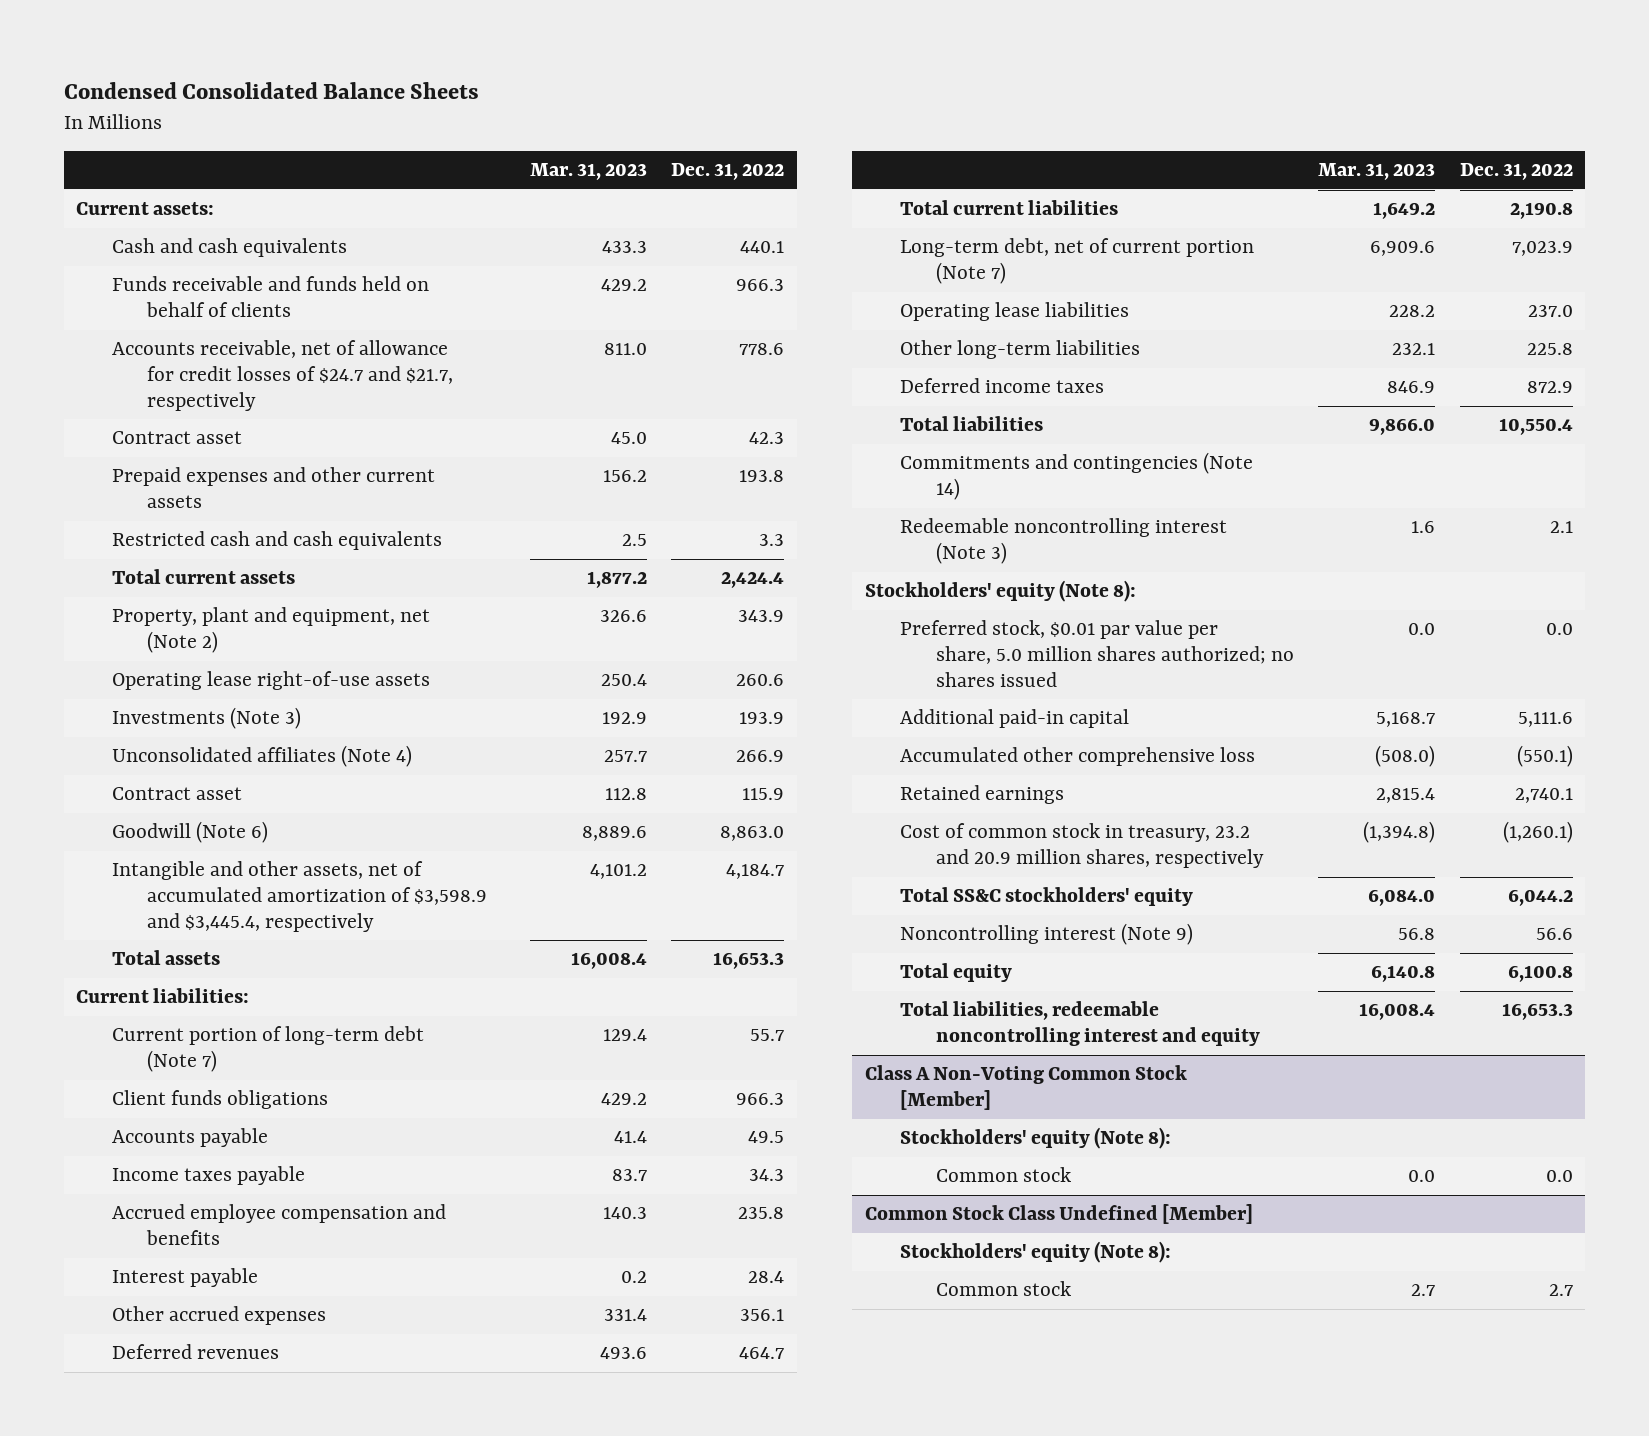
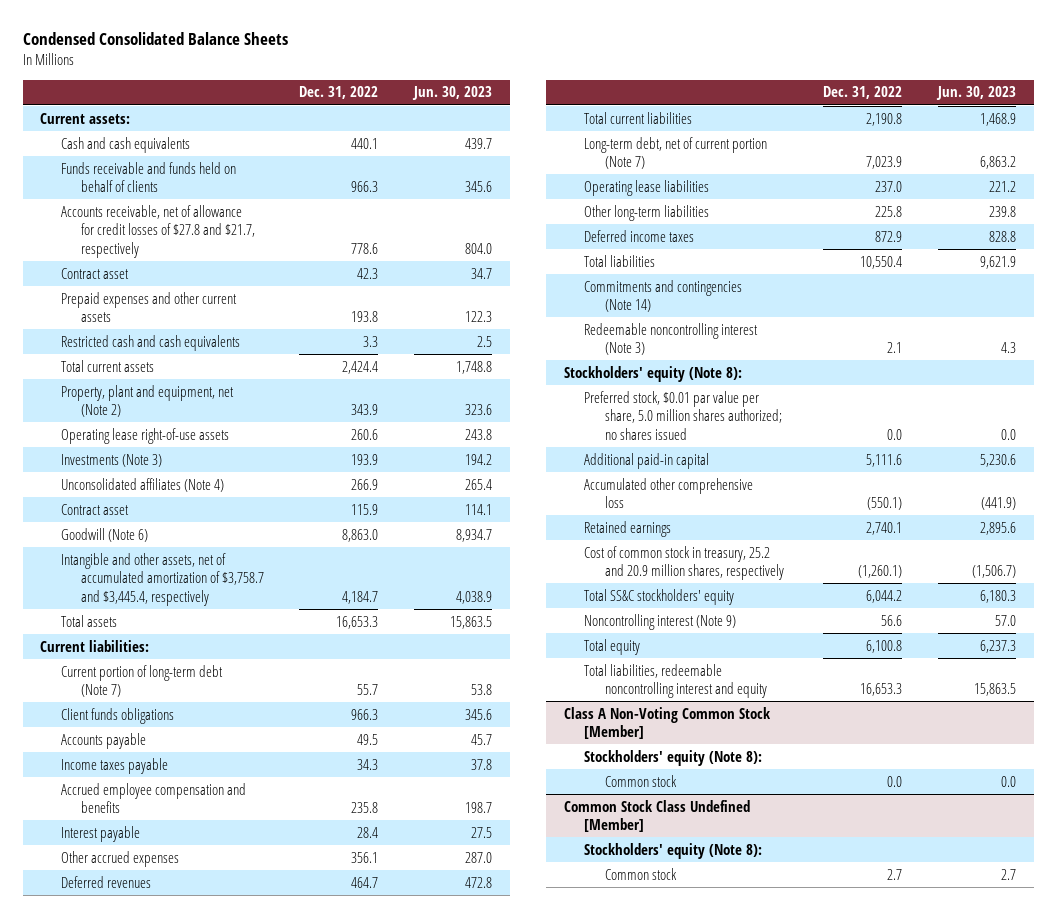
- | Mar. 31, 2023 | Dec. 31, 2022
+ | Dec. 31, 2022 | Jun. 30, 2023
- Accounts receivable, net of allowance for credit losses of $24.7 and $21.7, respectively | 811.0 | 778.6
+ Accounts receivable, net of allowance for credit losses of $27.8 and $21.7, respectively | 778.6 | 804.0
- Intangible and other assets, net of accumulated amortization of $3,598.9 and $3,445.4, respectively | 4,101.2 | 4,184.7
+ Intangible and other assets, net of accumulated amortization of $3,758.7 and $3,445.4, respectively | 4,184.7 | 4,038.9
- Cost of common stock in treasury, 23.2 and 20.9 million shares, respectively | (1,394.8) | (1,260.1)
+ Cost of common stock in treasury, 25.2 and 20.9 million shares, respectively | (1,260.1) | (1,506.7)

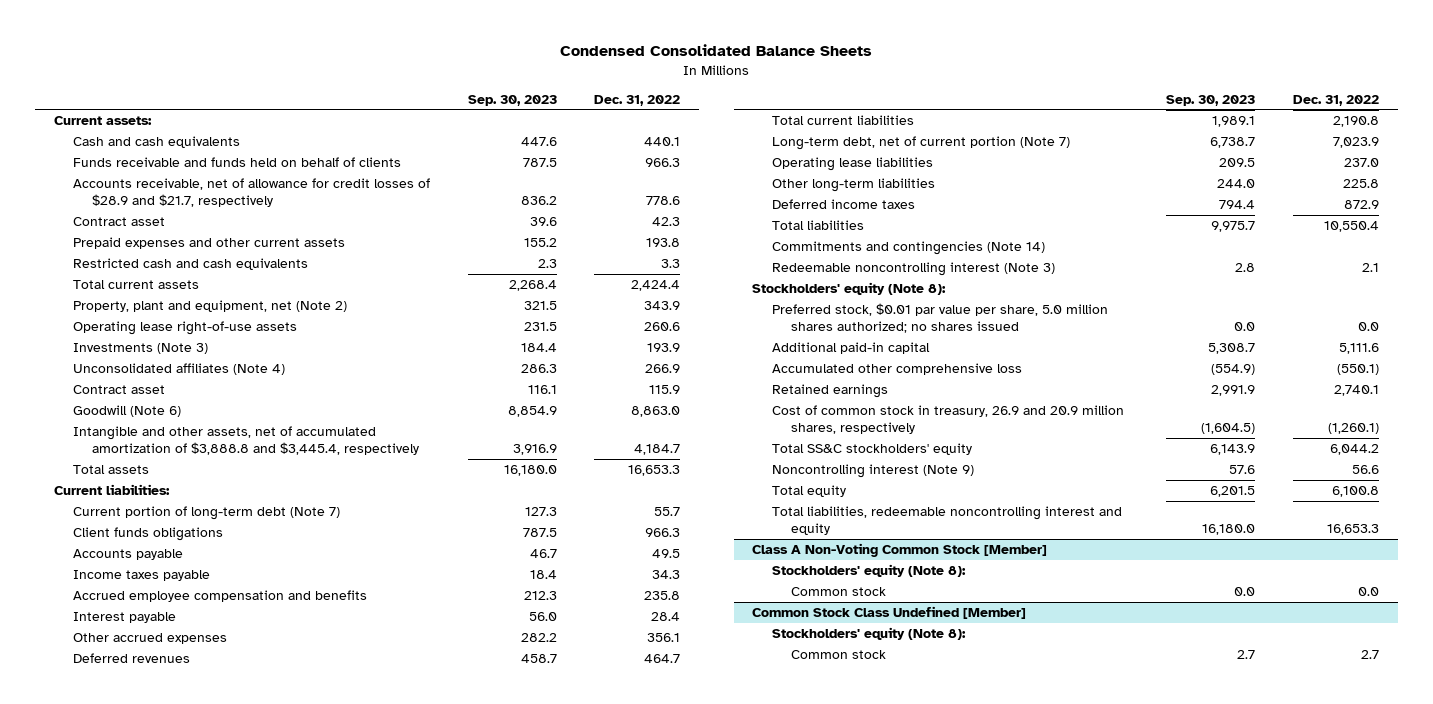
- | Dec. 31, 2022 | Jun. 30, 2023
+ | Sep. 30, 2023 | Dec. 31, 2022
- Accounts receivable, net of allowance for credit losses of $27.8 and $21.7, respectively | 778.6 | 804.0
+ Accounts receivable, net of allowance for credit losses of $28.9 and $21.7, respectively | 836.2 | 778.6
- Intangible and other assets, net of accumulated amortization of $3,758.7 and $3,445.4, respectively | 4,184.7 | 4,038.9
+ Intangible and other assets, net of accumulated amortization of $3,888.8 and $3,445.4, respectively | 3,916.9 | 4,184.7
- Cost of common stock in treasury, 25.2 and 20.9 million shares, respectively | (1,260.1) | (1,506.7)
+ Cost of common stock in treasury, 26.9 and 20.9 million shares, respectively | (1,604.5) | (1,260.1)

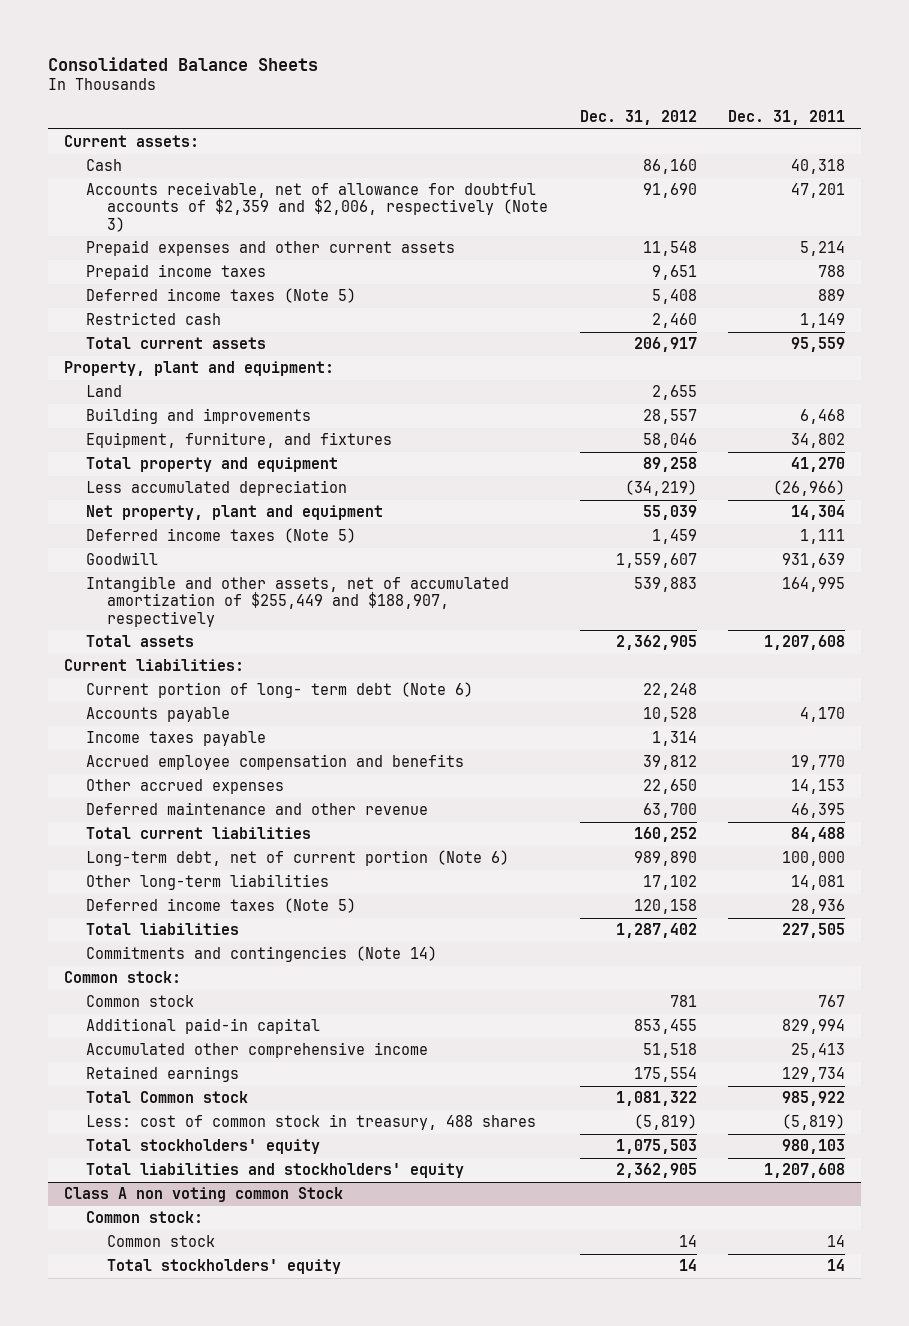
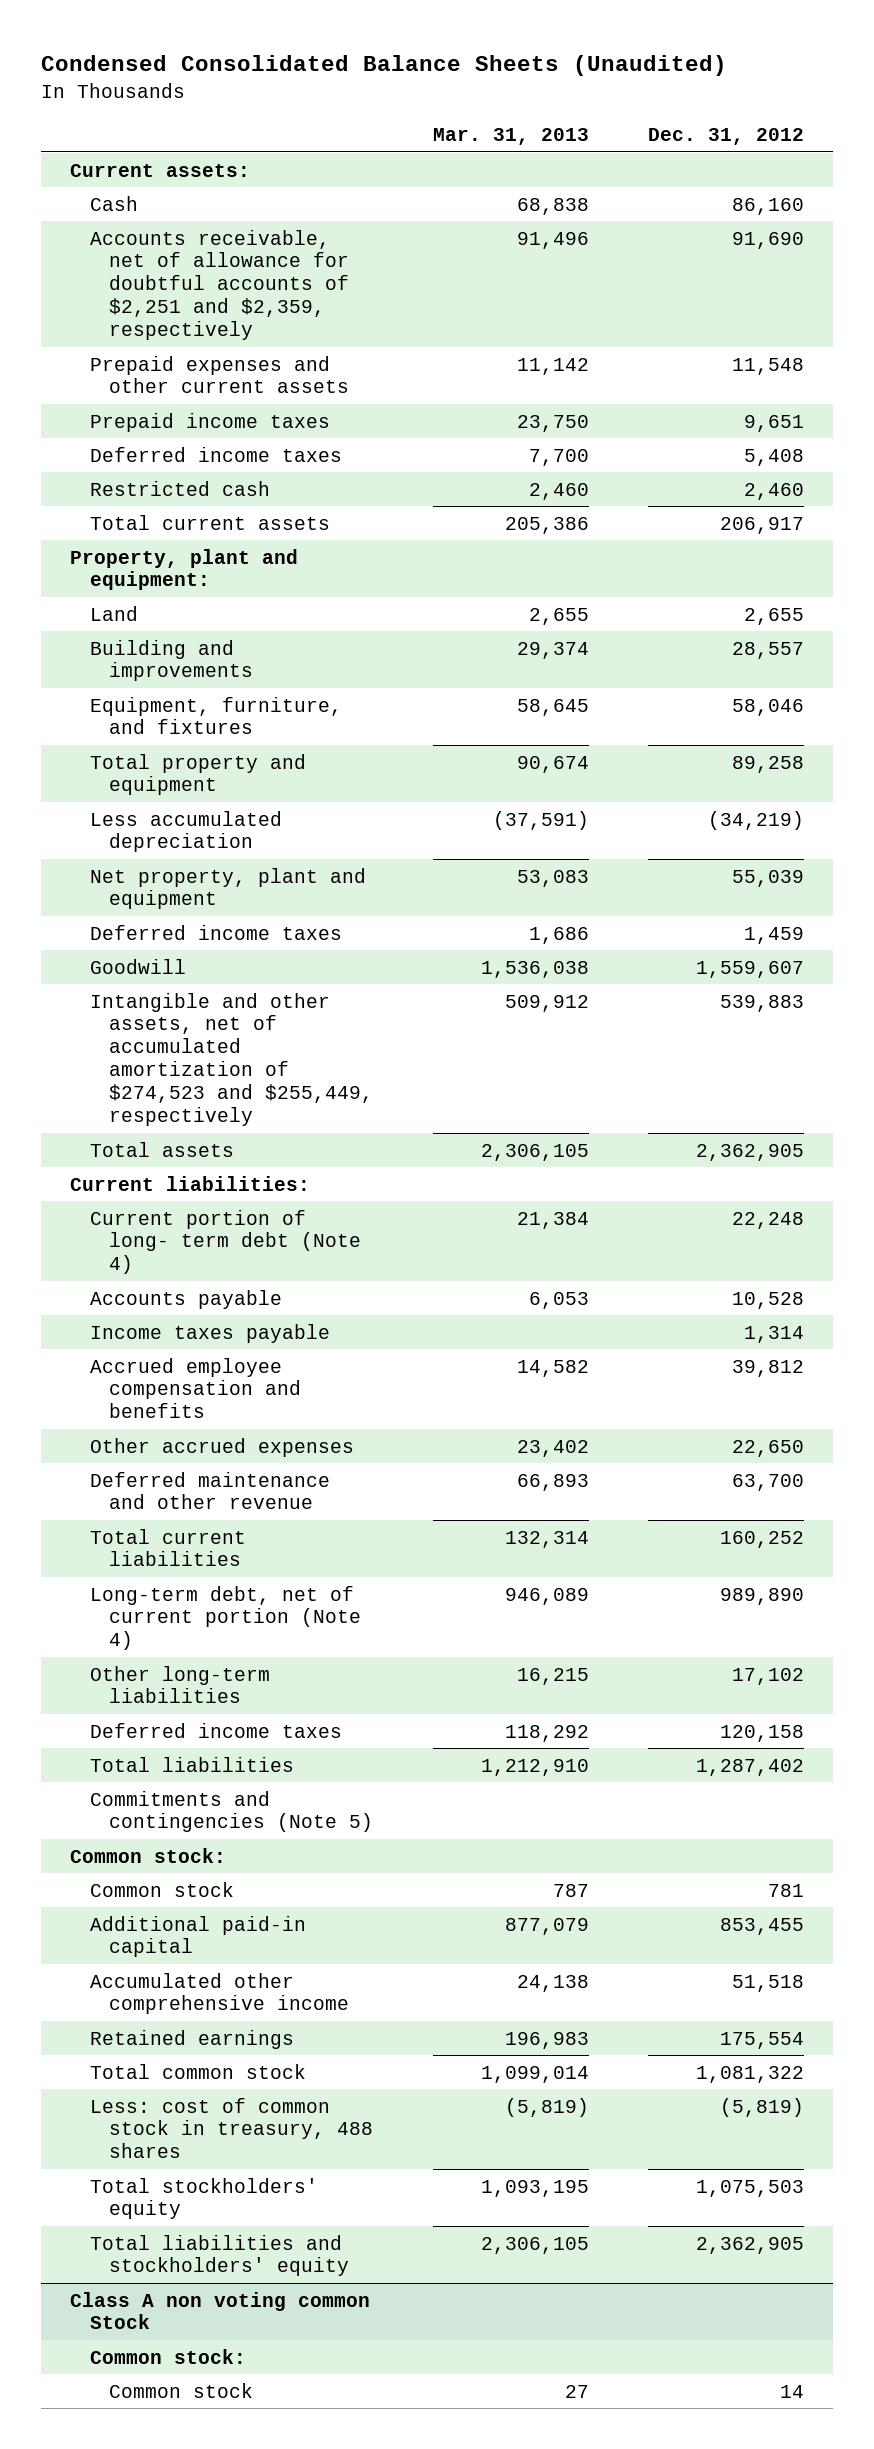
- Consolidated Balance Sheets
+ Condensed Consolidated Balance Sheets (Unaudited)
- | Dec. 31, 2012 | Dec. 31, 2011
+ | Mar. 31, 2013 | Dec. 31, 2012
- Accounts receivable, net of allowance for doubtful accounts of $2,359 and $2,006, respectively (Note 3) | 91,690 | 47,201
+ Accounts receivable, net of allowance for doubtful accounts of $2,251 and $2,359, respectively | 91,496 | 91,690
- Deferred income taxes (Note 5) | 5,408 | 889
+ Deferred income taxes | 7,700 | 5,408
- Deferred income taxes (Note 5) | 1,459 | 1,111
+ Deferred income taxes | 1,686 | 1,459
- Intangible and other assets, net of accumulated amortization of $255,449 and $188,907, respectively | 539,883 | 164,995
+ Intangible and other assets, net of accumulated amortization of $274,523 and $255,449, respectively | 509,912 | 539,883
- Current portion of long- term debt (Note 6) | 22,248 |
+ Current portion of long- term debt (Note 4) | 21,384 | 22,248
- Long-term debt, net of current portion (Note 6) | 989,890 | 100,000
+ Long-term debt, net of current portion (Note 4) | 946,089 | 989,890
- Deferred income taxes (Note 5) | 120,158 | 28,936
+ Deferred income taxes | 118,292 | 120,158
- Commitments and contingencies (Note 14)
+ Commitments and contingencies (Note 5)
- Total Common stock | 1,081,322 | 985,922
+ Total common stock | 1,099,014 | 1,081,322
@ Class A non voting common Stock
- Total stockholders' equity | 14 | 14

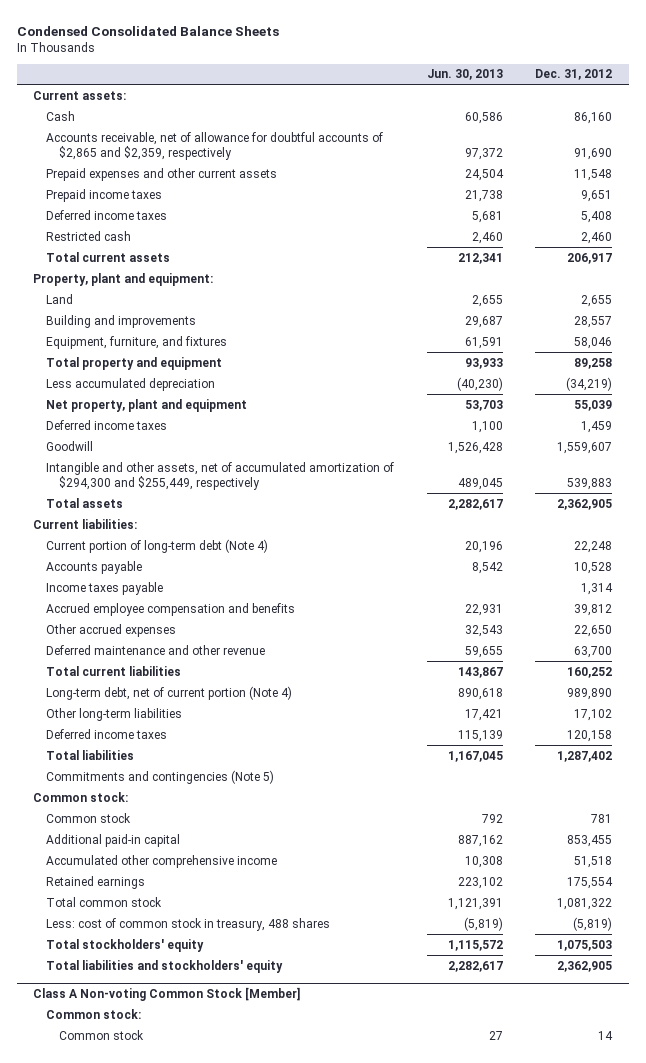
- Condensed Consolidated Balance Sheets (Unaudited)
+ Condensed Consolidated Balance Sheets
- | Mar. 31, 2013 | Dec. 31, 2012
+ | Jun. 30, 2013 | Dec. 31, 2012
- Accounts receivable, net of allowance for doubtful accounts of $2,251 and $2,359, respectively | 91,496 | 91,690
+ Accounts receivable, net of allowance for doubtful accounts of $2,865 and $2,359, respectively | 97,372 | 91,690
- Intangible and other assets, net of accumulated amortization of $274,523 and $255,449, respectively | 509,912 | 539,883
+ Intangible and other assets, net of accumulated amortization of $294,300 and $255,449, respectively | 489,045 | 539,883
- Current portion of long- term debt (Note 4) | 21,384 | 22,248
+ Current portion of long-term debt (Note 4) | 20,196 | 22,248
- Class A non voting common Stock
+ Class A Non-voting Common Stock [Member]

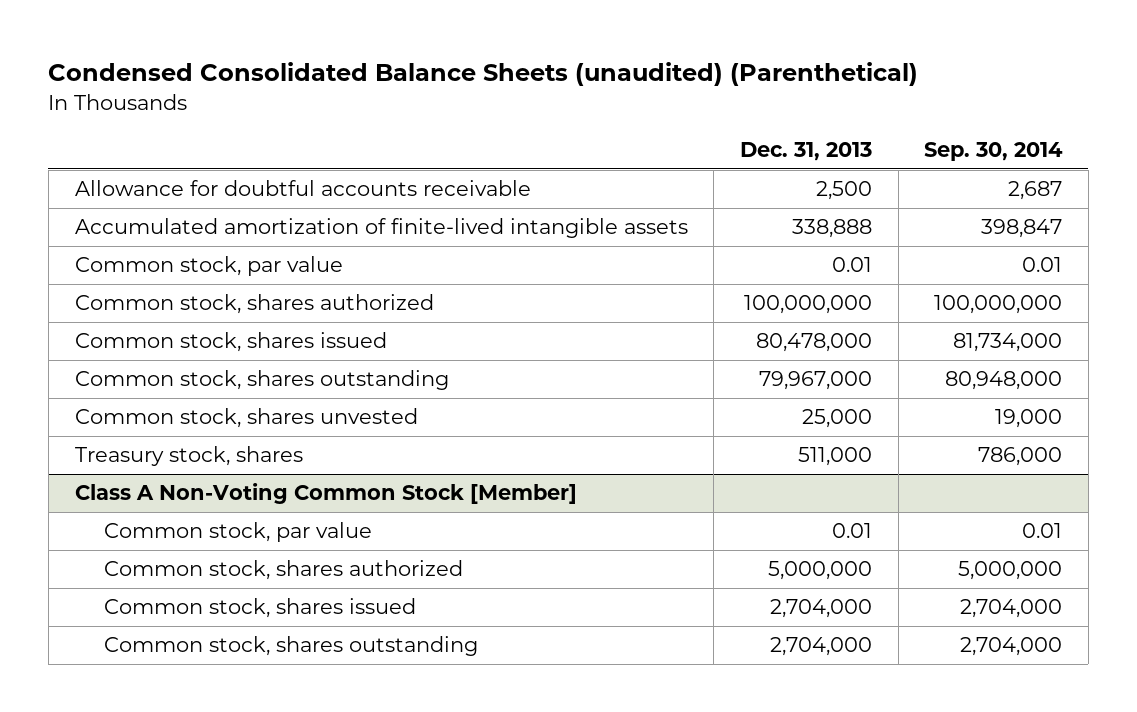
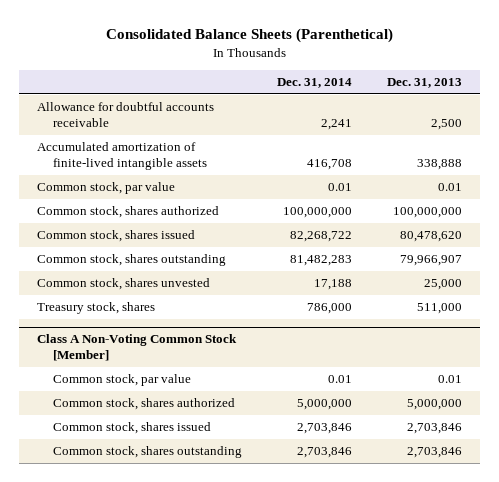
- Condensed Consolidated Balance Sheets (unaudited) (Parenthetical)
+ Consolidated Balance Sheets (Parenthetical)
- | Dec. 31, 2013 | Sep. 30, 2014
+ | Dec. 31, 2014 | Dec. 31, 2013
- Common stock, shares issued | 80,478,000 | 81,734,000
- Common stock, shares outstanding | 79,967,000 | 80,948,000
+ Common stock, shares issued | 82,268,722 | 80,478,620
+ Common stock, shares outstanding | 81,482,283 | 79,966,907
@ Class A Non-Voting Common Stock [Member]
- Common stock, shares issued | 2,704,000 | 2,704,000
- Common stock, shares outstanding | 2,704,000 | 2,704,000
+ Common stock, shares issued | 2,703,846 | 2,703,846
+ Common stock, shares outstanding | 2,703,846 | 2,703,846

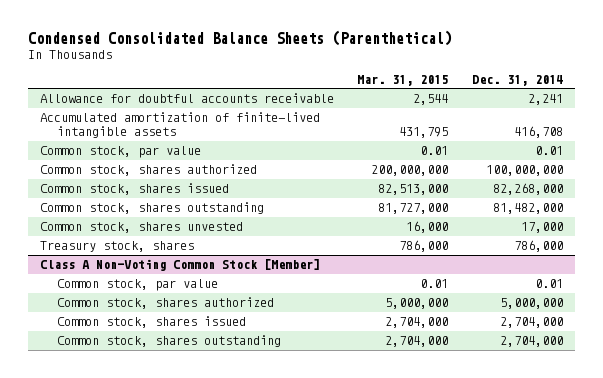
- Consolidated Balance Sheets (Parenthetical)
+ Condensed Consolidated Balance Sheets (Parenthetical)
- | Dec. 31, 2014 | Dec. 31, 2013
+ | Mar. 31, 2015 | Dec. 31, 2014
- Common stock, shares issued | 82,268,722 | 80,478,620
- Common stock, shares outstanding | 81,482,283 | 79,966,907
- Common stock, shares unvested | 17,188 | 25,000
+ Common stock, shares issued | 82,513,000 | 82,268,000
+ Common stock, shares outstanding | 81,727,000 | 81,482,000
+ Common stock, shares unvested | 16,000 | 17,000
@ Class A Non-Voting Common Stock [Member]
- Common stock, shares issued | 2,703,846 | 2,703,846
- Common stock, shares outstanding | 2,703,846 | 2,703,846
+ Common stock, shares issued | 2,704,000 | 2,704,000
+ Common stock, shares outstanding | 2,704,000 | 2,704,000

